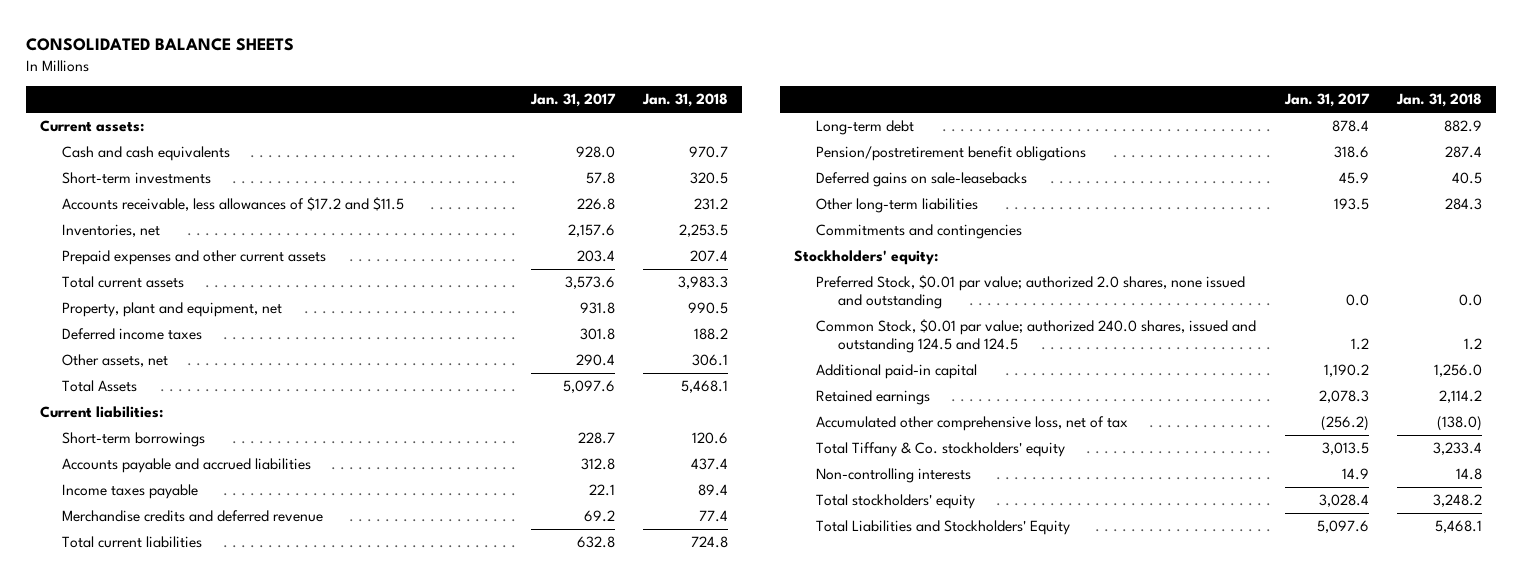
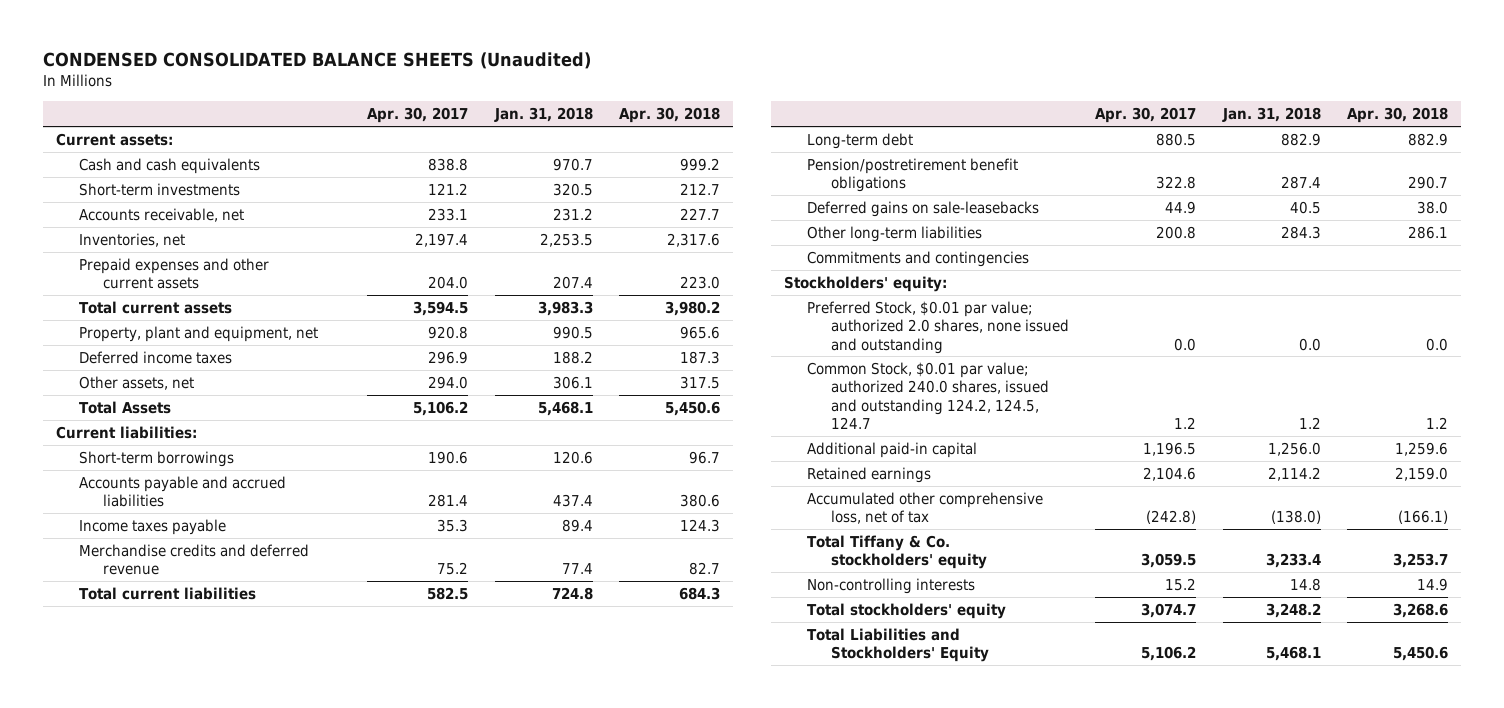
- CONSOLIDATED BALANCE SHEETS
+ CONDENSED CONSOLIDATED BALANCE SHEETS (Unaudited)
- | Jan. 31, 2017 | Jan. 31, 2018
+ | Apr. 30, 2017 | Jan. 31, 2018 | Apr. 30, 2018
- Accounts receivable, less allowances of $17.2 and $11.5 | 226.8 | 231.2
+ Accounts receivable, net | 233.1 | 231.2 | 227.7
- Common Stock, $0.01 par value; authorized 240.0 shares, issued and outstanding 124.5 and 124.5 | 1.2 | 1.2
+ Common Stock, $0.01 par value; authorized 240.0 shares, issued and outstanding 124.2, 124.5, 124.7 | 1.2 | 1.2 | 1.2

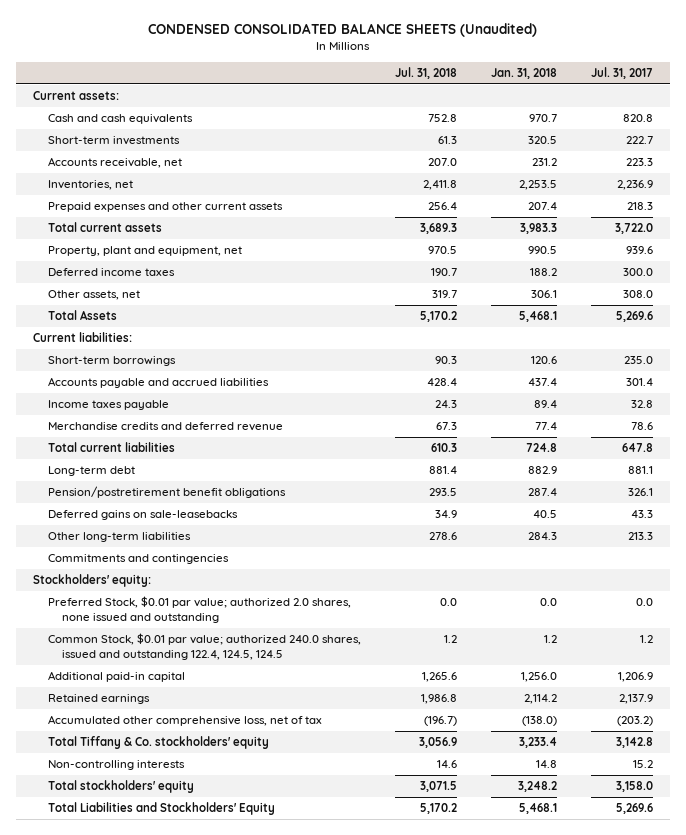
- | Apr. 30, 2017 | Jan. 31, 2018 | Apr. 30, 2018
+ | Jul. 31, 2018 | Jan. 31, 2018 | Jul. 31, 2017
- Common Stock, $0.01 par value; authorized 240.0 shares, issued and outstanding 124.2, 124.5, 124.7 | 1.2 | 1.2 | 1.2
+ Common Stock, $0.01 par value; authorized 240.0 shares, issued and outstanding 122.4, 124.5, 124.5 | 1.2 | 1.2 | 1.2

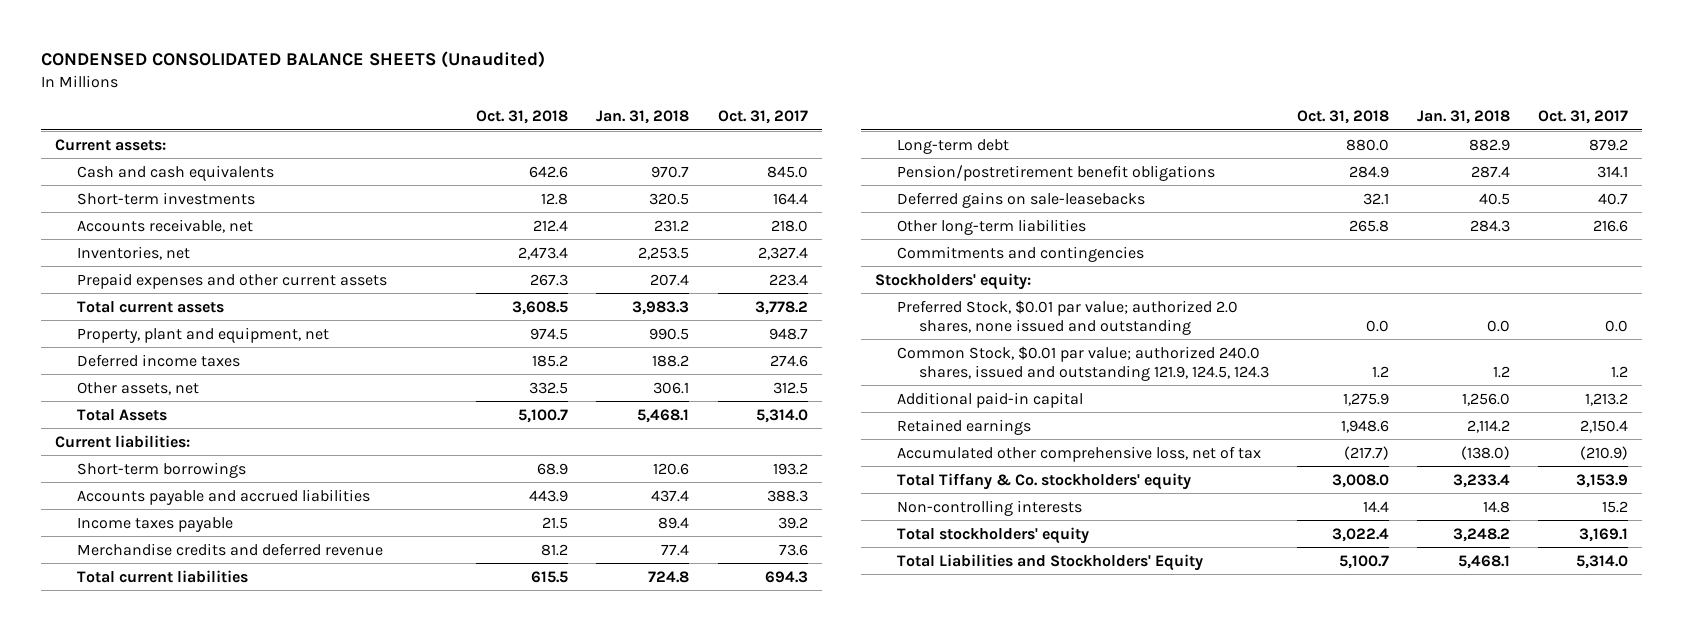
- | Jul. 31, 2018 | Jan. 31, 2018 | Jul. 31, 2017
+ | Oct. 31, 2018 | Jan. 31, 2018 | Oct. 31, 2017
- Common Stock, $0.01 par value; authorized 240.0 shares, issued and outstanding 122.4, 124.5, 124.5 | 1.2 | 1.2 | 1.2
+ Common Stock, $0.01 par value; authorized 240.0 shares, issued and outstanding 121.9, 124.5, 124.3 | 1.2 | 1.2 | 1.2

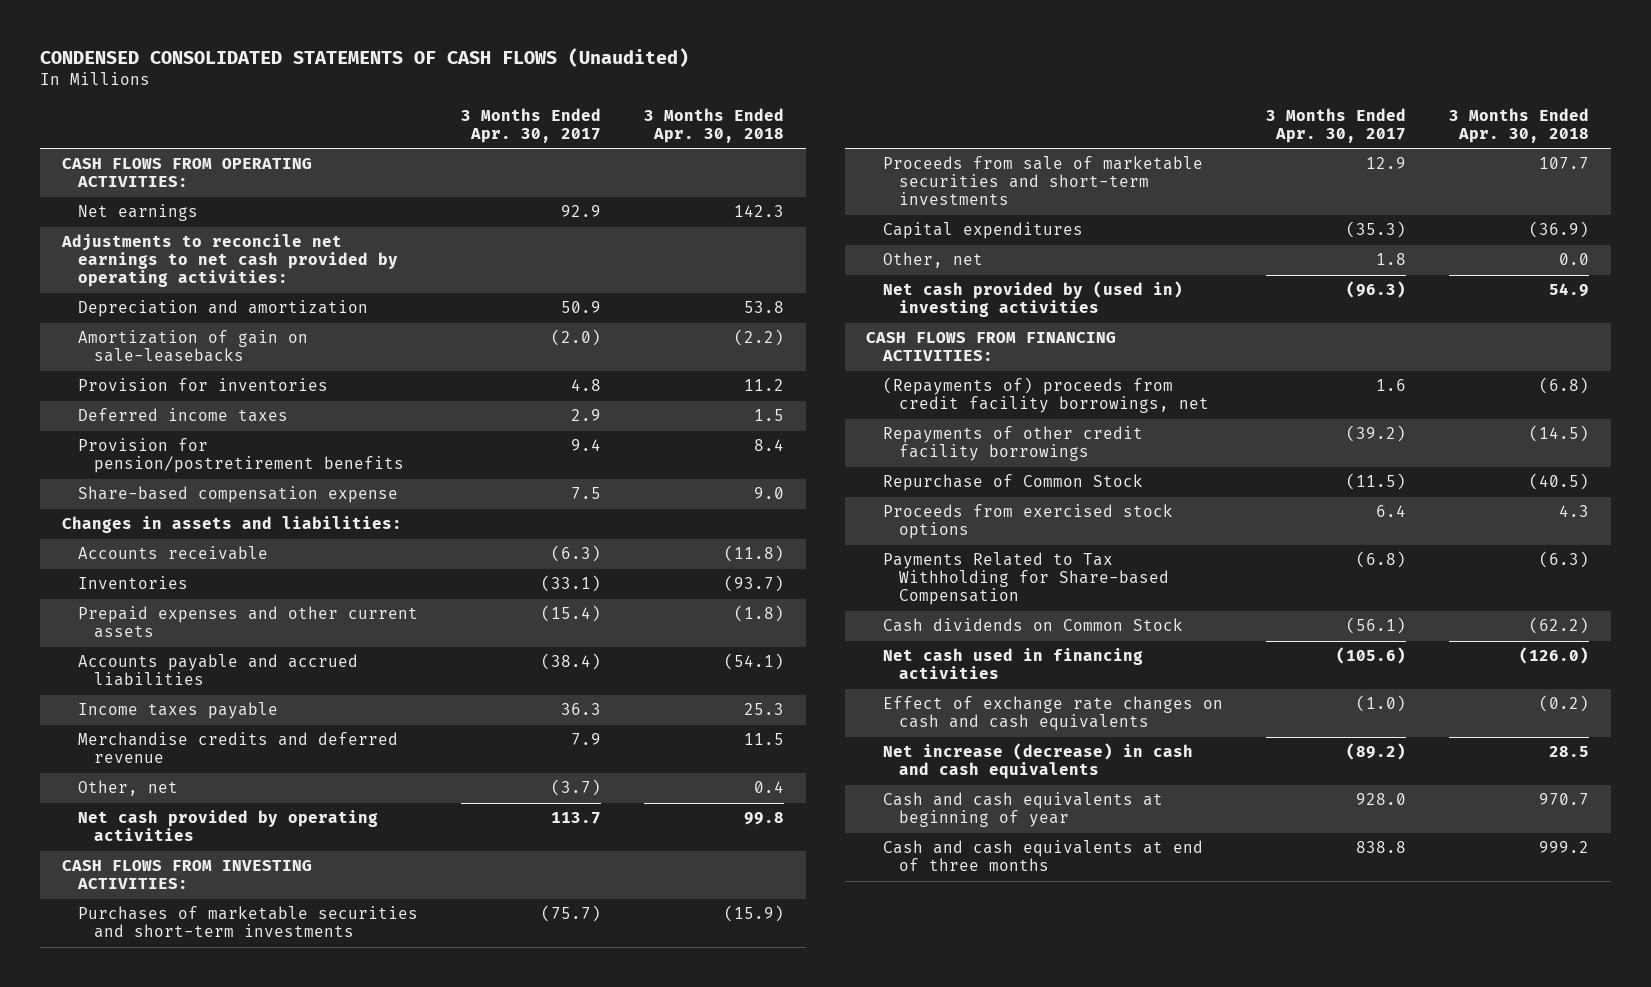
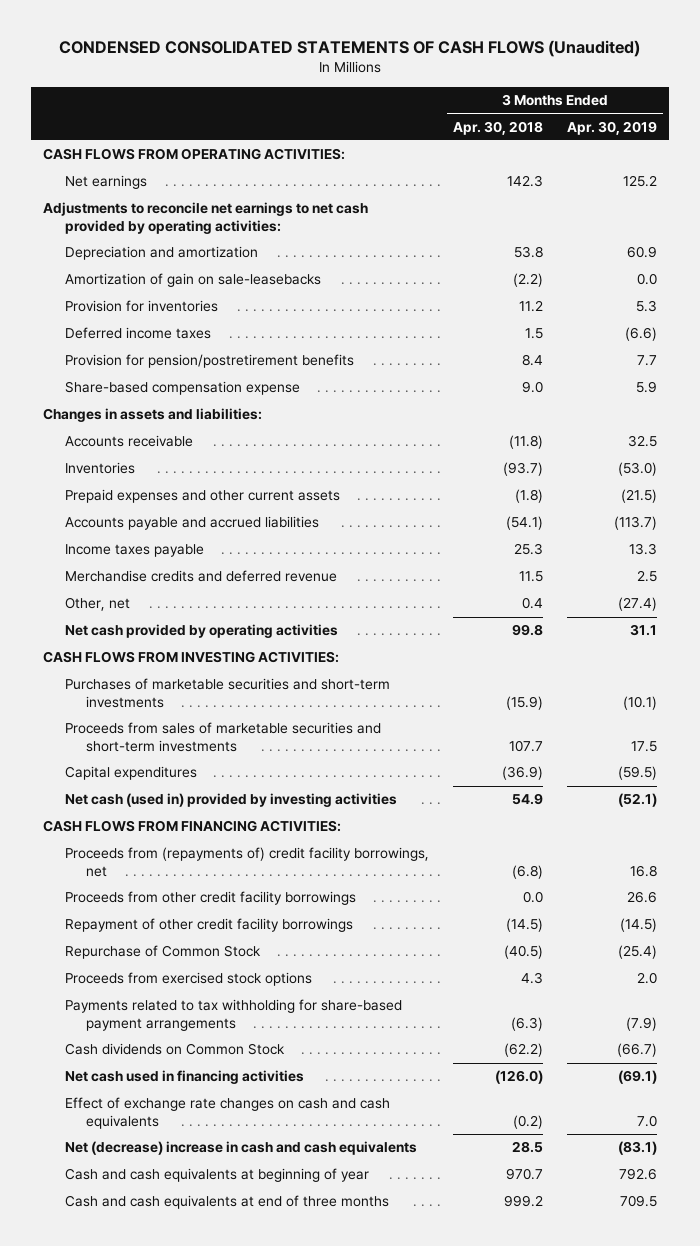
- | 3 Months Ended Apr. 30, 2017 | 3 Months Ended Apr. 30, 2018
+ | 3 Months Ended Apr. 30, 2018 | 3 Months Ended Apr. 30, 2019
- Proceeds from sale of marketable securities and short-term investments | 12.9 | 107.7
+ Proceeds from sales of marketable securities and short-term investments | 107.7 | 17.5
- Other, net | 1.8 | 0.0
- Net cash provided by (used in) investing activities | (96.3) | 54.9
+ Net cash (used in) provided by investing activities | 54.9 | (52.1)
- (Repayments of) proceeds from credit facility borrowings, net | 1.6 | (6.8)
- Repayments of other credit facility borrowings | (39.2) | (14.5)
+ Proceeds from (repayments of) credit facility borrowings, net | (6.8) | 16.8
+ Proceeds from other credit facility borrowings | 0.0 | 26.6
+ Repayment of other credit facility borrowings | (14.5) | (14.5)
- Payments Related to Tax Withholding for Share-based Compensation | (6.8) | (6.3)
+ Payments related to tax withholding for share-based payment arrangements | (6.3) | (7.9)
- Net increase (decrease) in cash and cash equivalents | (89.2) | 28.5
+ Net (decrease) increase in cash and cash equivalents | 28.5 | (83.1)

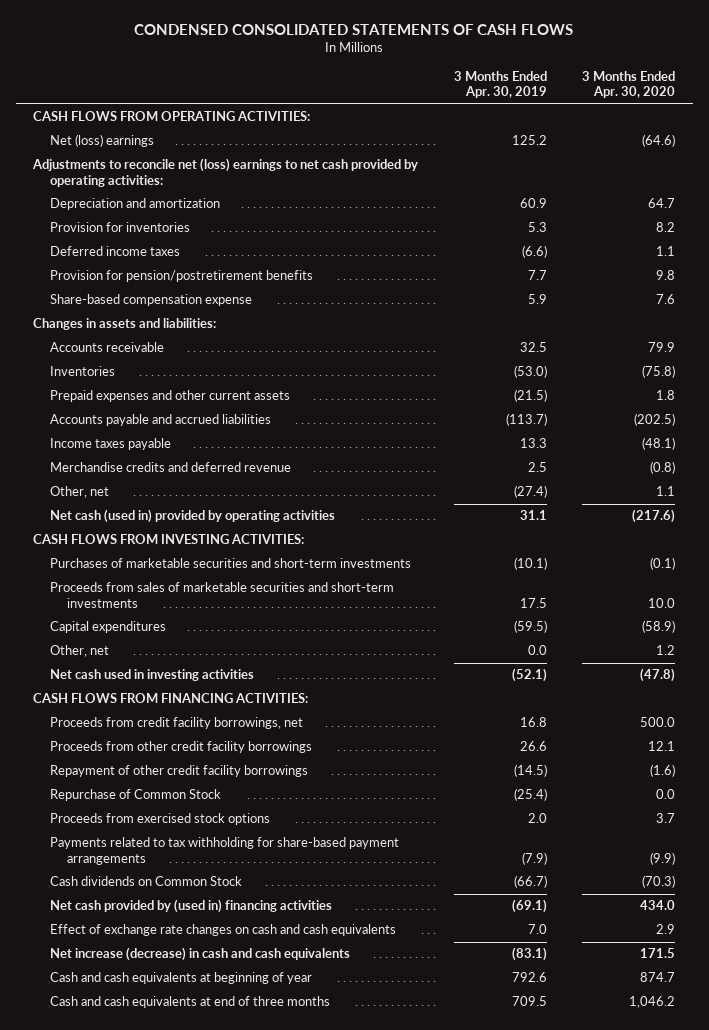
- CONDENSED CONSOLIDATED STATEMENTS OF CASH FLOWS (Unaudited)
+ CONDENSED CONSOLIDATED STATEMENTS OF CASH FLOWS
- | 3 Months Ended Apr. 30, 2018 | 3 Months Ended Apr. 30, 2019
+ | 3 Months Ended Apr. 30, 2019 | 3 Months Ended Apr. 30, 2020
- Net earnings | 142.3 | 125.2
- Adjustments to reconcile net earnings to net cash provided by operating activities:
+ Net (loss) earnings | 125.2 | (64.6)
+ Adjustments to reconcile net (loss) earnings to net cash provided by operating activities:
- Amortization of gain on sale-leasebacks | (2.2) | 0.0
- Net cash provided by operating activities | 99.8 | 31.1
+ Net cash (used in) provided by operating activities | 31.1 | (217.6)
- Net cash (used in) provided by investing activities | 54.9 | (52.1)
+ Other, net | 0.0 | 1.2
+ Net cash used in investing activities | (52.1) | (47.8)
- Proceeds from (repayments of) credit facility borrowings, net | (6.8) | 16.8
+ Proceeds from credit facility borrowings, net | 16.8 | 500.0
- Net cash used in financing activities | (126.0) | (69.1)
+ Net cash provided by (used in) financing activities | (69.1) | 434.0
- Net (decrease) increase in cash and cash equivalents | 28.5 | (83.1)
+ Net increase (decrease) in cash and cash equivalents | (83.1) | 171.5

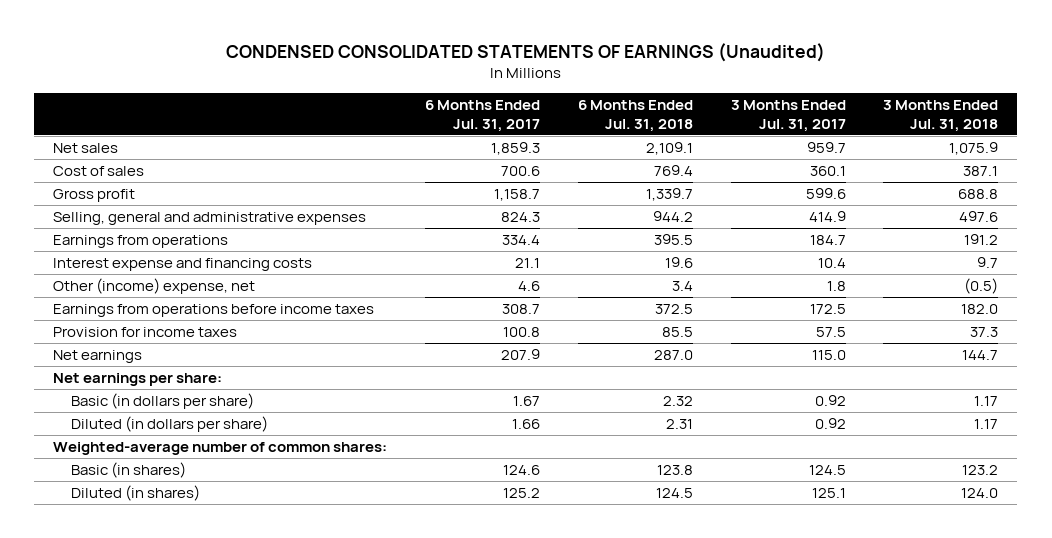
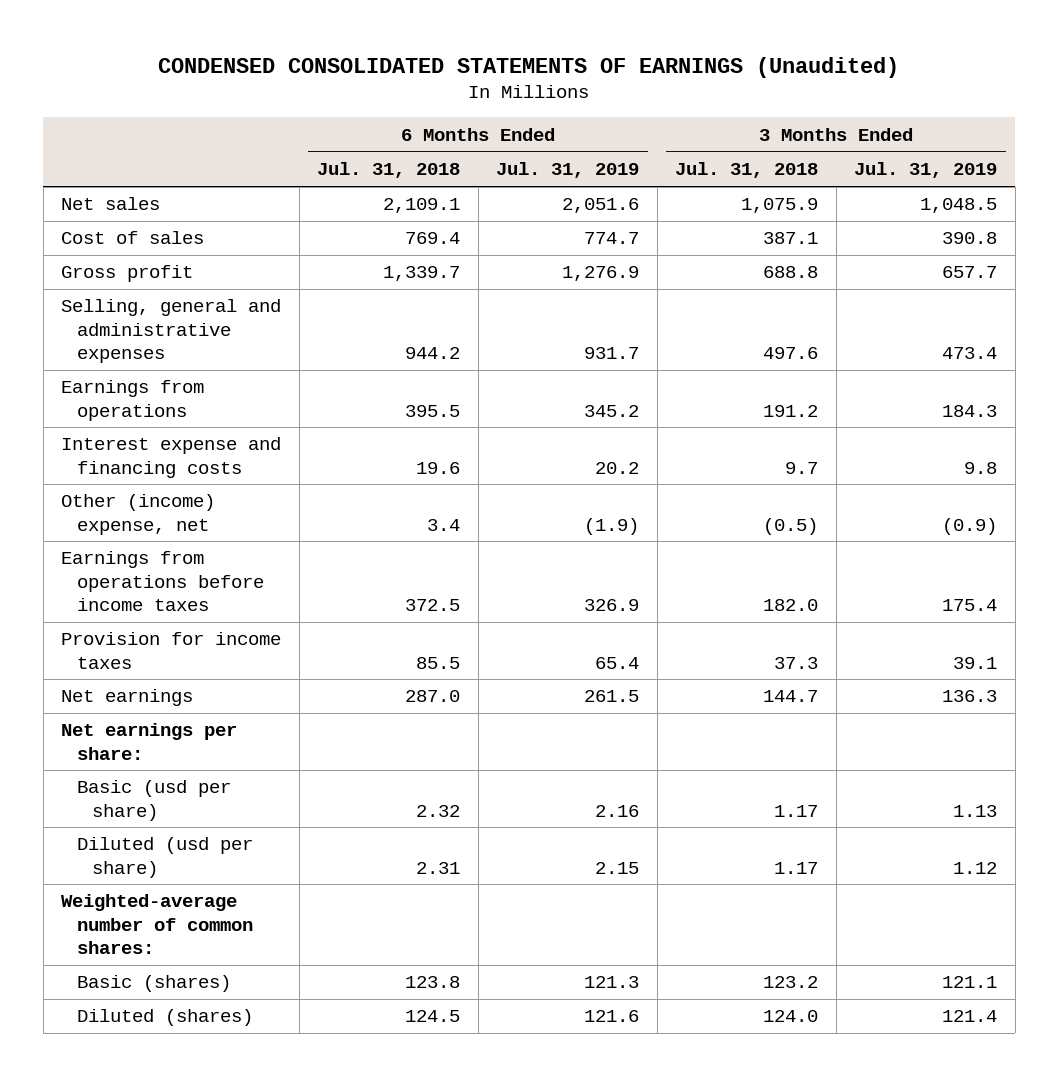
- | 6 Months Ended Jul. 31, 2017 | 6 Months Ended Jul. 31, 2018 | 3 Months Ended Jul. 31, 2017 | 3 Months Ended Jul. 31, 2018
+ | 6 Months Ended Jul. 31, 2018 | 6 Months Ended Jul. 31, 2019 | 3 Months Ended Jul. 31, 2018 | 3 Months Ended Jul. 31, 2019
- Basic (in dollars per share) | 1.67 | 2.32 | 0.92 | 1.17
- Diluted (in dollars per share) | 1.66 | 2.31 | 0.92 | 1.17
+ Basic (usd per share) | 2.32 | 2.16 | 1.17 | 1.13
+ Diluted (usd per share) | 2.31 | 2.15 | 1.17 | 1.12
- Basic (in shares) | 124.6 | 123.8 | 124.5 | 123.2
- Diluted (in shares) | 125.2 | 124.5 | 125.1 | 124.0
+ Basic (shares) | 123.8 | 121.3 | 123.2 | 121.1
+ Diluted (shares) | 124.5 | 121.6 | 124.0 | 121.4

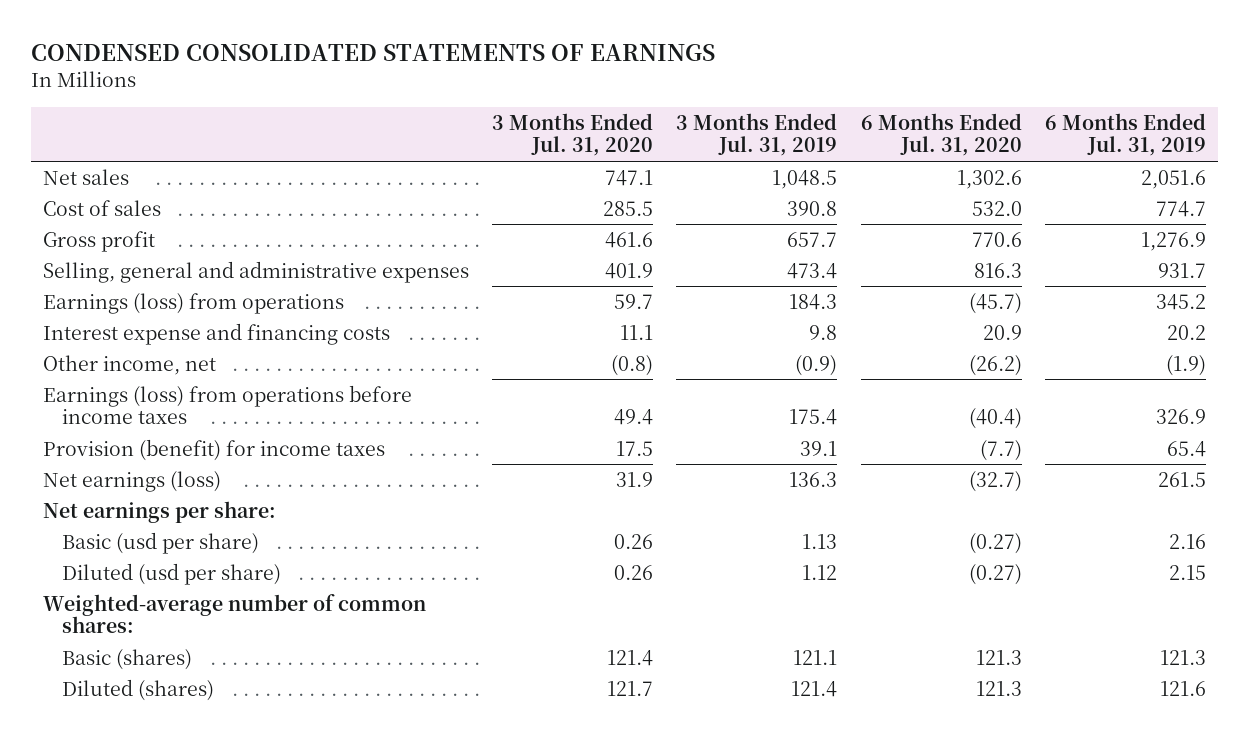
- CONDENSED CONSOLIDATED STATEMENTS OF EARNINGS (Unaudited)
+ CONDENSED CONSOLIDATED STATEMENTS OF EARNINGS
- | 6 Months Ended Jul. 31, 2018 | 6 Months Ended Jul. 31, 2019 | 3 Months Ended Jul. 31, 2018 | 3 Months Ended Jul. 31, 2019
+ | 3 Months Ended Jul. 31, 2020 | 3 Months Ended Jul. 31, 2019 | 6 Months Ended Jul. 31, 2020 | 6 Months Ended Jul. 31, 2019
- Earnings from operations | 395.5 | 345.2 | 191.2 | 184.3
+ Earnings (loss) from operations | 59.7 | 184.3 | (45.7) | 345.2
- Other (income) expense, net | 3.4 | (1.9) | (0.5) | (0.9)
- Earnings from operations before income taxes | 372.5 | 326.9 | 182.0 | 175.4
- Provision for income taxes | 85.5 | 65.4 | 37.3 | 39.1
- Net earnings | 287.0 | 261.5 | 144.7 | 136.3
+ Other income, net | (0.8) | (0.9) | (26.2) | (1.9)
+ Earnings (loss) from operations before income taxes | 49.4 | 175.4 | (40.4) | 326.9
+ Provision (benefit) for income taxes | 17.5 | 39.1 | (7.7) | 65.4
+ Net earnings (loss) | 31.9 | 136.3 | (32.7) | 261.5

